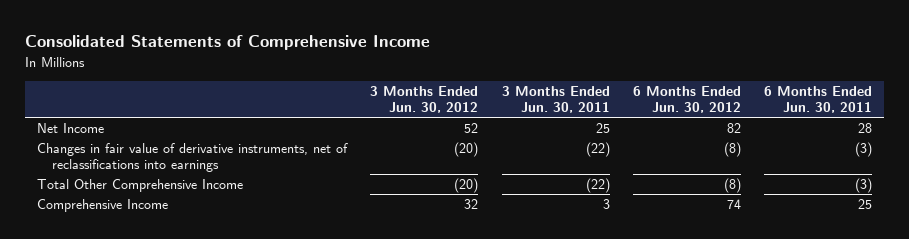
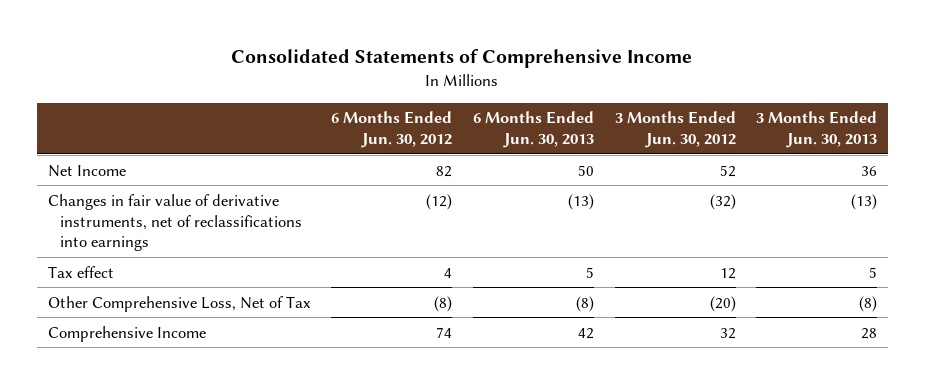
- | 3 Months Ended Jun. 30, 2012 | 3 Months Ended Jun. 30, 2011 | 6 Months Ended Jun. 30, 2012 | 6 Months Ended Jun. 30, 2011
+ | 6 Months Ended Jun. 30, 2012 | 6 Months Ended Jun. 30, 2013 | 3 Months Ended Jun. 30, 2012 | 3 Months Ended Jun. 30, 2013
- Changes in fair value of derivative instruments, net of reclassifications into earnings | (20) | (22) | (8) | (3)
- Total Other Comprehensive Income | (20) | (22) | (8) | (3)
+ Changes in fair value of derivative instruments, net of reclassifications into earnings | (12) | (13) | (32) | (13)
+ Tax effect | 4 | 5 | 12 | 5
+ Other Comprehensive Loss, Net of Tax | (8) | (8) | (20) | (8)

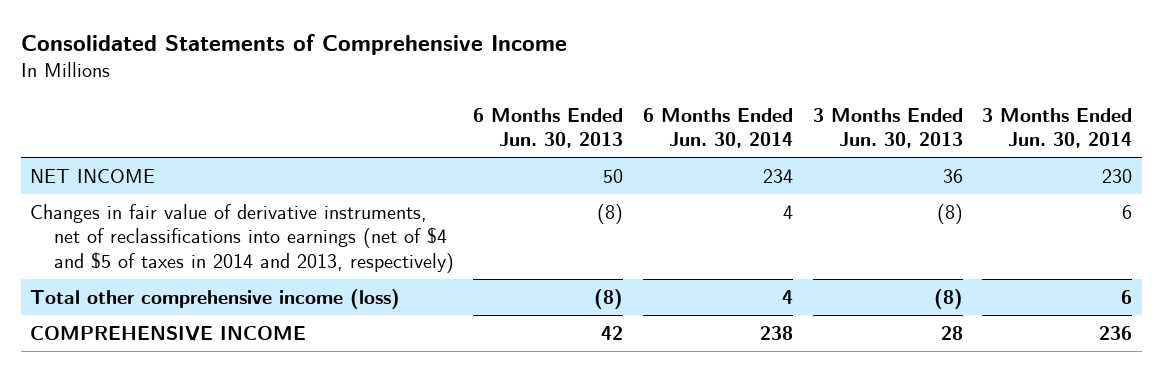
- | 6 Months Ended Jun. 30, 2012 | 6 Months Ended Jun. 30, 2013 | 3 Months Ended Jun. 30, 2012 | 3 Months Ended Jun. 30, 2013
+ | 6 Months Ended Jun. 30, 2013 | 6 Months Ended Jun. 30, 2014 | 3 Months Ended Jun. 30, 2013 | 3 Months Ended Jun. 30, 2014
- Net Income | 82 | 50 | 52 | 36
- Changes in fair value of derivative instruments, net of reclassifications into earnings | (12) | (13) | (32) | (13)
- Tax effect | 4 | 5 | 12 | 5
- Other Comprehensive Loss, Net of Tax | (8) | (8) | (20) | (8)
- Comprehensive Income | 74 | 42 | 32 | 28
+ NET INCOME | 50 | 234 | 36 | 230
+ Changes in fair value of derivative instruments, net of reclassifications into earnings (net of $4 and $5 of taxes in 2014 and 2013, respectively) | (8) | 4 | (8) | 6
+ Total other comprehensive income (loss) | (8) | 4 | (8) | 6
+ COMPREHENSIVE INCOME | 42 | 238 | 28 | 236

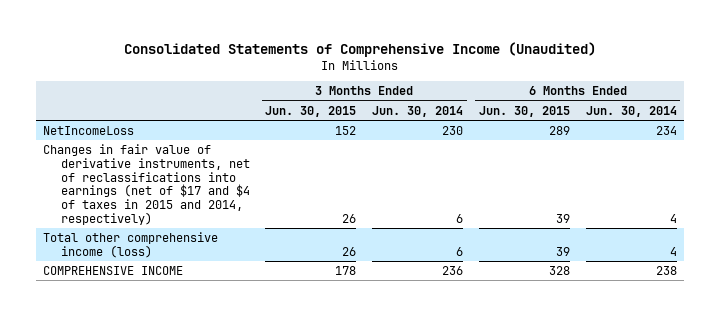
- Consolidated Statements of Comprehensive Income
+ Consolidated Statements of Comprehensive Income (Unaudited)
- | 6 Months Ended Jun. 30, 2013 | 6 Months Ended Jun. 30, 2014 | 3 Months Ended Jun. 30, 2013 | 3 Months Ended Jun. 30, 2014
+ | 3 Months Ended Jun. 30, 2015 | 3 Months Ended Jun. 30, 2014 | 6 Months Ended Jun. 30, 2015 | 6 Months Ended Jun. 30, 2014
- NET INCOME | 50 | 234 | 36 | 230
- Changes in fair value of derivative instruments, net of reclassifications into earnings (net of $4 and $5 of taxes in 2014 and 2013, respectively) | (8) | 4 | (8) | 6
+ NetIncomeLoss | 152 | 230 | 289 | 234
+ Changes in fair value of derivative instruments, net of reclassifications into earnings (net of $17 and $4 of taxes in 2015 and 2014, respectively) | 26 | 6 | 39 | 4

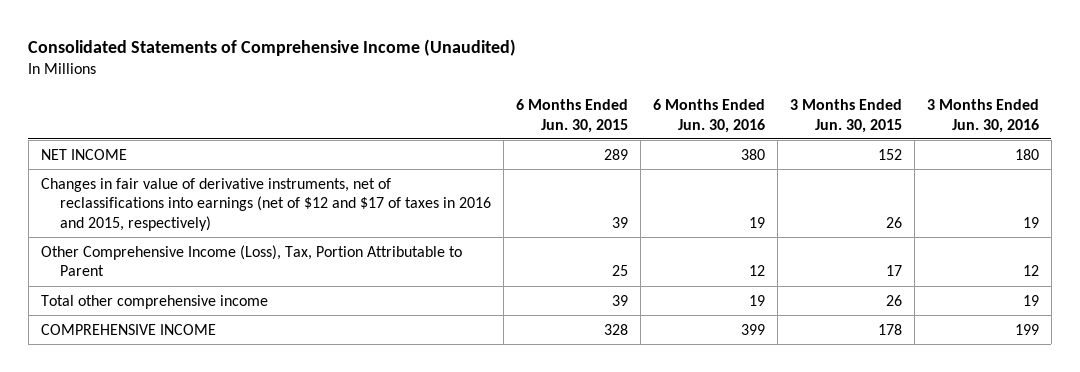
- | 3 Months Ended Jun. 30, 2015 | 3 Months Ended Jun. 30, 2014 | 6 Months Ended Jun. 30, 2015 | 6 Months Ended Jun. 30, 2014
+ | 6 Months Ended Jun. 30, 2015 | 6 Months Ended Jun. 30, 2016 | 3 Months Ended Jun. 30, 2015 | 3 Months Ended Jun. 30, 2016
- NetIncomeLoss | 152 | 230 | 289 | 234
- Changes in fair value of derivative instruments, net of reclassifications into earnings (net of $17 and $4 of taxes in 2015 and 2014, respectively) | 26 | 6 | 39 | 4
- Total other comprehensive income (loss) | 26 | 6 | 39 | 4
+ NET INCOME | 289 | 380 | 152 | 180
+ Changes in fair value of derivative instruments, net of reclassifications into earnings (net of $12 and $17 of taxes in 2016 and 2015, respectively) | 39 | 19 | 26 | 19
+ Other Comprehensive Income (Loss), Tax, Portion Attributable to Parent | 25 | 12 | 17 | 12
+ Total other comprehensive income | 39 | 19 | 26 | 19

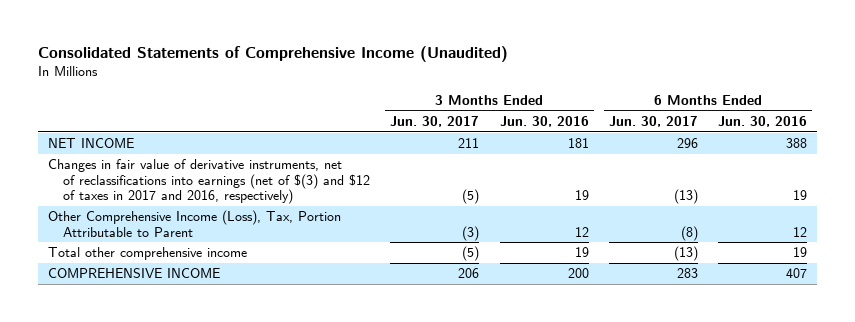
- | 6 Months Ended Jun. 30, 2015 | 6 Months Ended Jun. 30, 2016 | 3 Months Ended Jun. 30, 2015 | 3 Months Ended Jun. 30, 2016
+ | 3 Months Ended Jun. 30, 2017 | 3 Months Ended Jun. 30, 2016 | 6 Months Ended Jun. 30, 2017 | 6 Months Ended Jun. 30, 2016
- NET INCOME | 289 | 380 | 152 | 180
- Changes in fair value of derivative instruments, net of reclassifications into earnings (net of $12 and $17 of taxes in 2016 and 2015, respectively) | 39 | 19 | 26 | 19
+ NET INCOME | 211 | 181 | 296 | 388
+ Changes in fair value of derivative instruments, net of reclassifications into earnings (net of $(3) and $12 of taxes in 2017 and 2016, respectively) | (5) | 19 | (13) | 19
- COMPREHENSIVE INCOME | 328 | 399 | 178 | 199
+ COMPREHENSIVE INCOME | 206 | 200 | 283 | 407

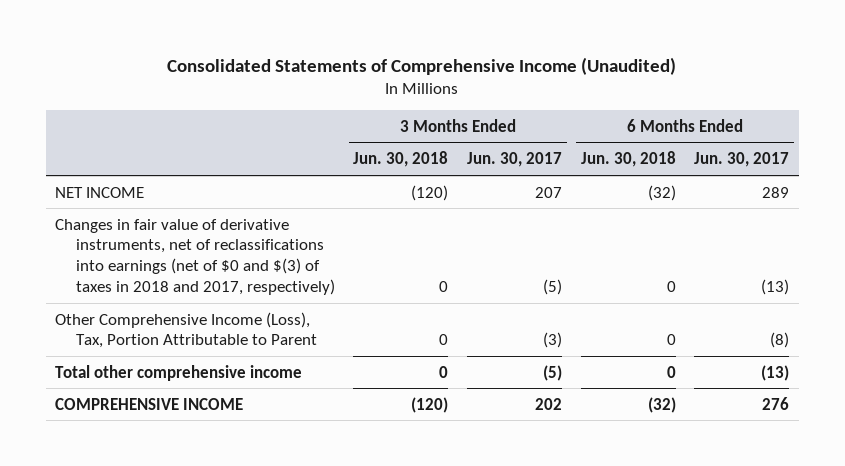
- | 3 Months Ended Jun. 30, 2017 | 3 Months Ended Jun. 30, 2016 | 6 Months Ended Jun. 30, 2017 | 6 Months Ended Jun. 30, 2016
+ | 3 Months Ended Jun. 30, 2018 | 3 Months Ended Jun. 30, 2017 | 6 Months Ended Jun. 30, 2018 | 6 Months Ended Jun. 30, 2017
- NET INCOME | 211 | 181 | 296 | 388
- Changes in fair value of derivative instruments, net of reclassifications into earnings (net of $(3) and $12 of taxes in 2017 and 2016, respectively) | (5) | 19 | (13) | 19
+ NET INCOME | (120) | 207 | (32) | 289
+ Changes in fair value of derivative instruments, net of reclassifications into earnings (net of $0 and $(3) of taxes in 2018 and 2017, respectively) | 0 | (5) | 0 | (13)
- COMPREHENSIVE INCOME | 206 | 200 | 283 | 407
+ COMPREHENSIVE INCOME | (120) | 202 | (32) | 276

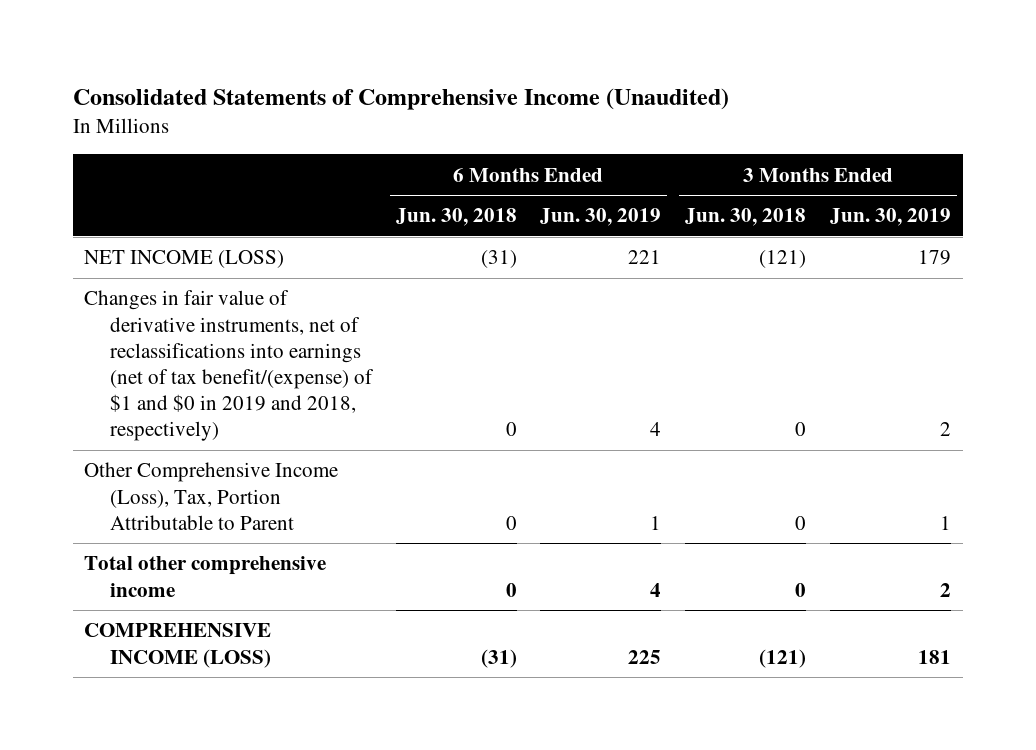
- | 3 Months Ended Jun. 30, 2018 | 3 Months Ended Jun. 30, 2017 | 6 Months Ended Jun. 30, 2018 | 6 Months Ended Jun. 30, 2017
+ | 6 Months Ended Jun. 30, 2018 | 6 Months Ended Jun. 30, 2019 | 3 Months Ended Jun. 30, 2018 | 3 Months Ended Jun. 30, 2019
- NET INCOME | (120) | 207 | (32) | 289
- Changes in fair value of derivative instruments, net of reclassifications into earnings (net of $0 and $(3) of taxes in 2018 and 2017, respectively) | 0 | (5) | 0 | (13)
+ NET INCOME (LOSS) | (31) | 221 | (121) | 179
+ Changes in fair value of derivative instruments, net of reclassifications into earnings (net of tax benefit/(expense) of $1 and $0 in 2019 and 2018, respectively) | 0 | 4 | 0 | 2
- COMPREHENSIVE INCOME | (120) | 202 | (32) | 276
+ COMPREHENSIVE INCOME (LOSS) | (31) | 225 | (121) | 181

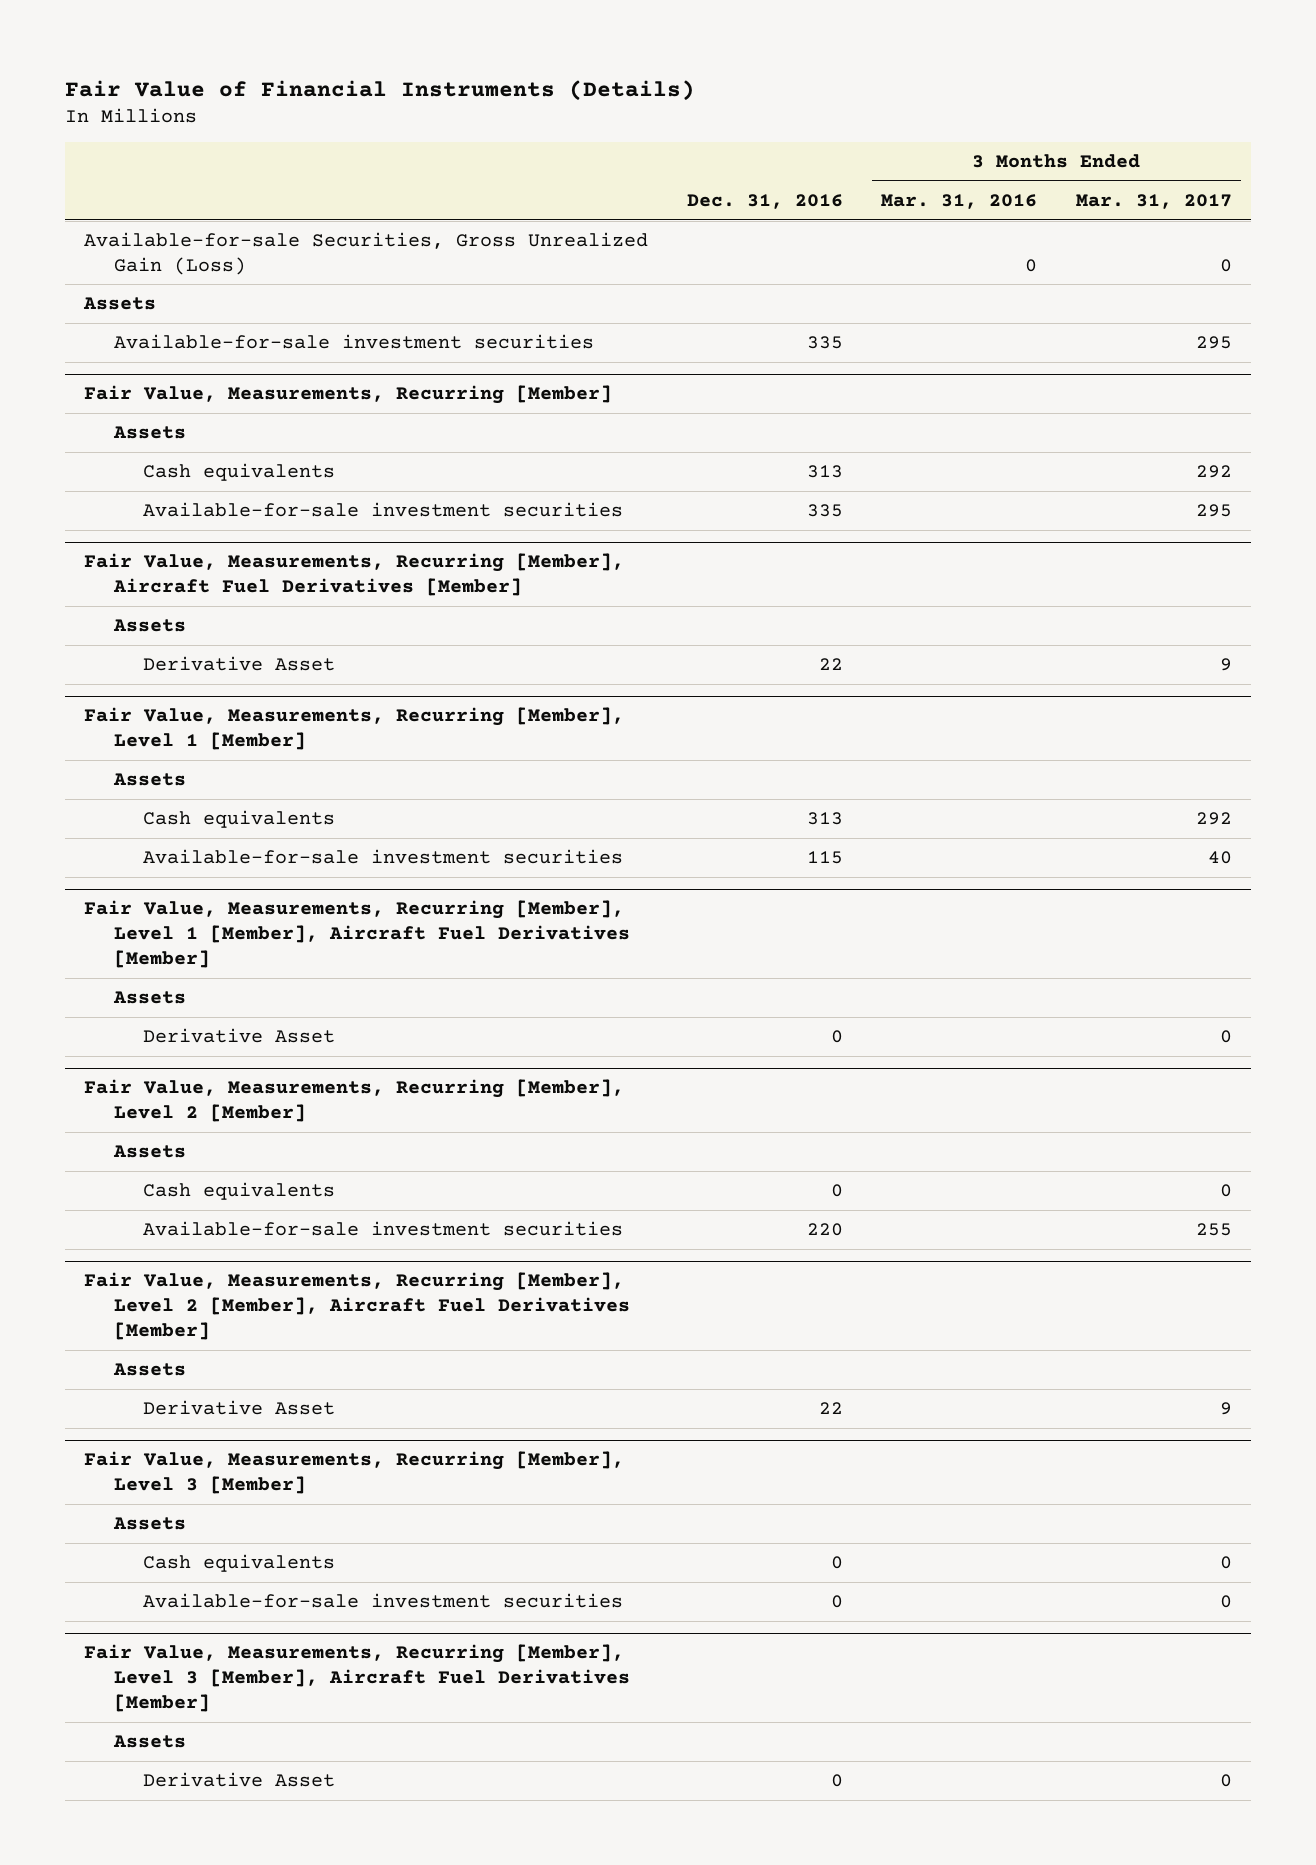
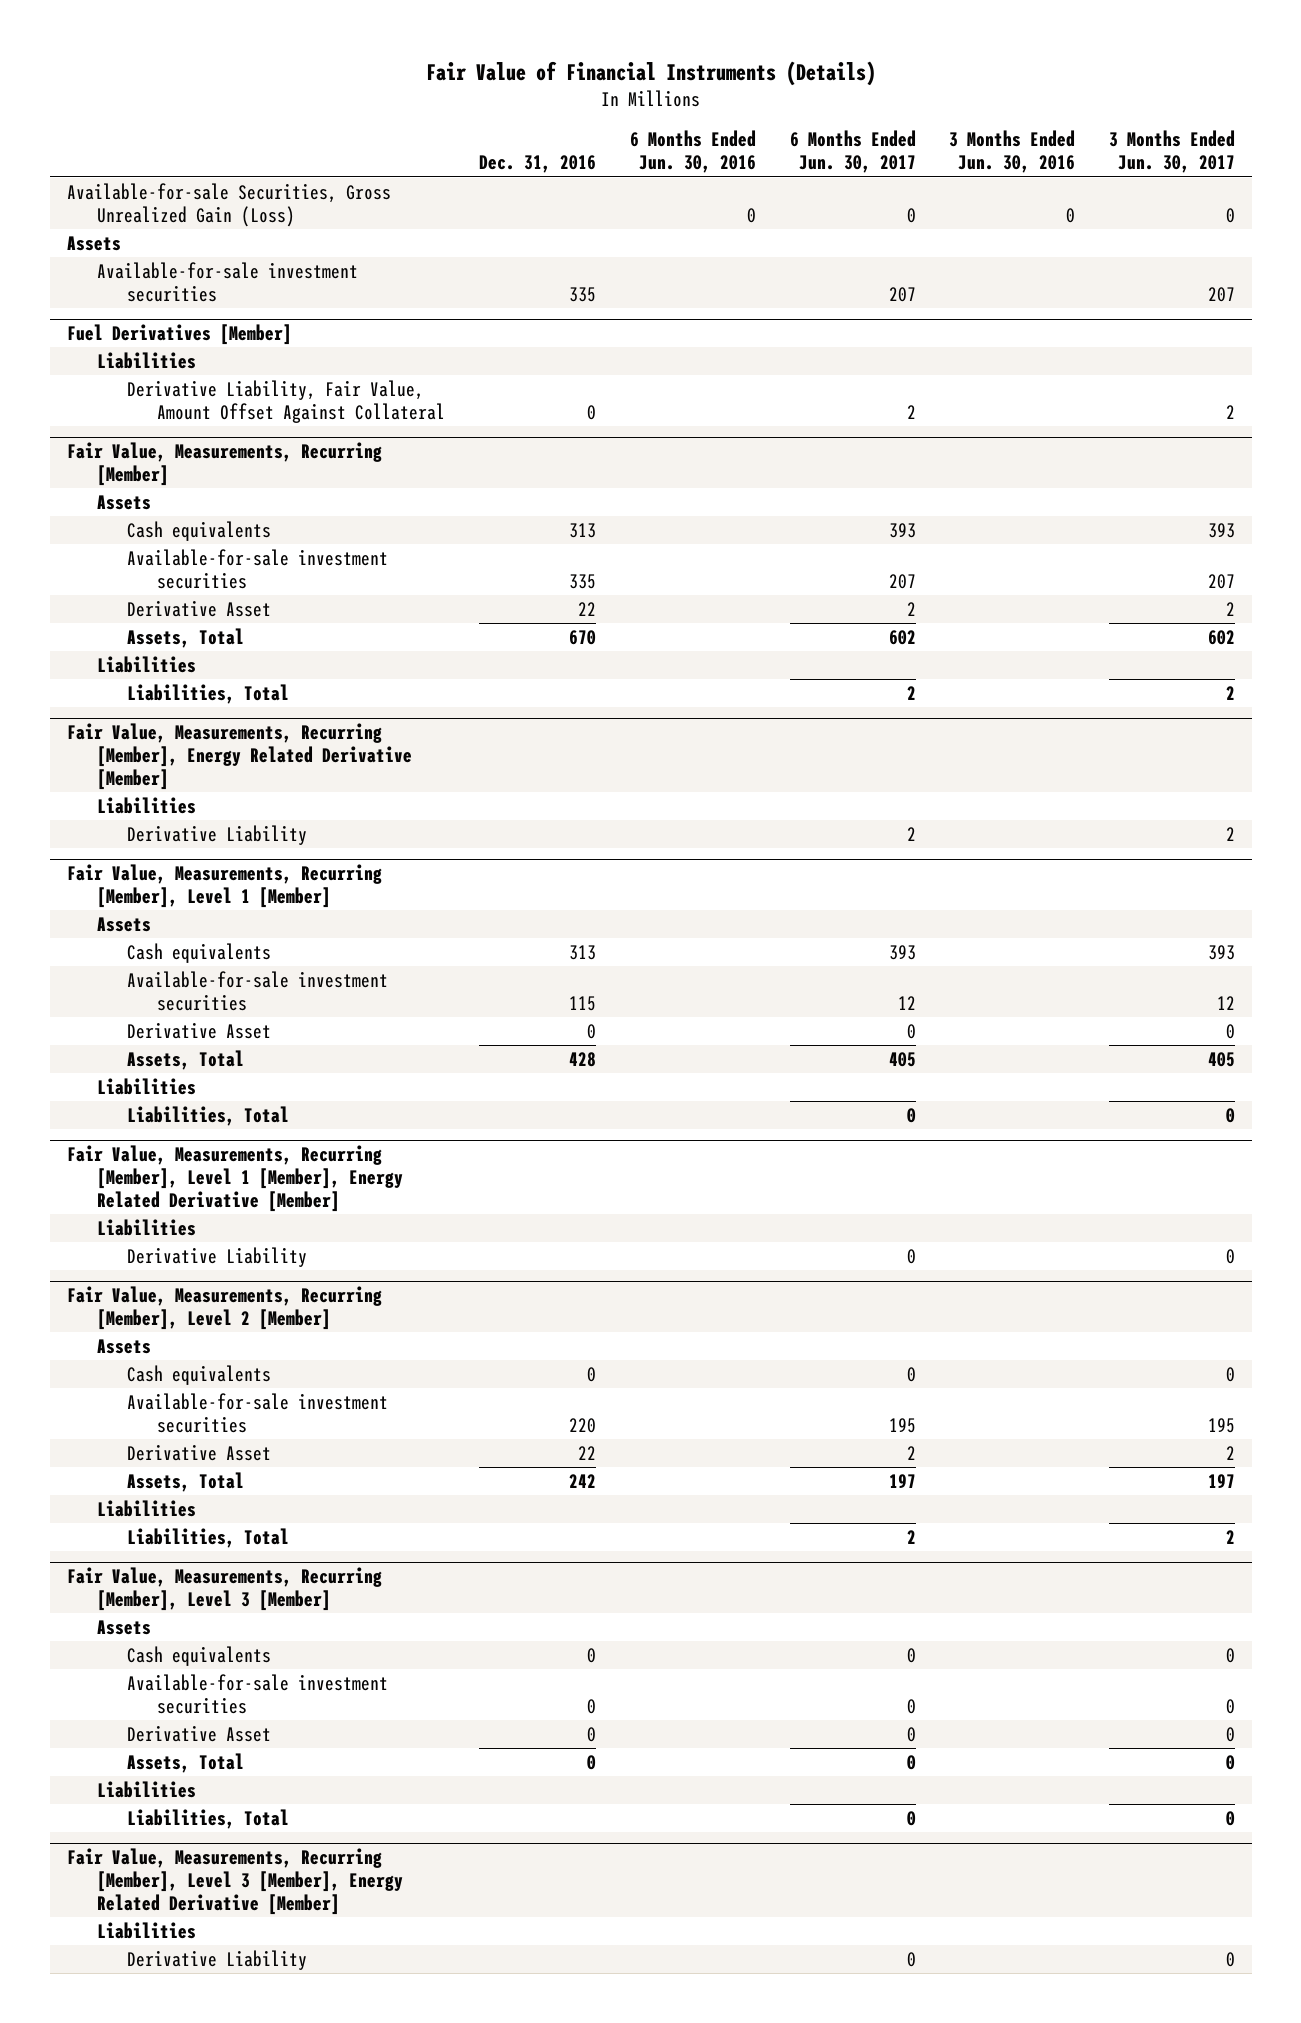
- | Dec. 31, 2016 | 3 Months Ended Mar. 31, 2016 | 3 Months Ended Mar. 31, 2017
+ | Dec. 31, 2016 | 6 Months Ended Jun. 30, 2016 | 6 Months Ended Jun. 30, 2017 | 3 Months Ended Jun. 30, 2016 | 3 Months Ended Jun. 30, 2017
+ Fuel Derivatives [Member]
+ Liabilities
+ Derivative Liability, Fair Value, Amount Offset Against Collateral | 0 | | 2 | | 2
- Fair Value, Measurements, Recurring [Member], Aircraft Fuel Derivatives [Member]
- Assets
@ Fair Value, Measurements, Recurring [Member]
+ Assets, Total | 670 | | 602 | | 602
+ Liabilities
+ Liabilities, Total | | | 2 | | 2
+ Fair Value, Measurements, Recurring [Member], Energy Related Derivative [Member]
+ Liabilities
+ Derivative Liability | | | 2 | | 2
- Fair Value, Measurements, Recurring [Member], Level 1 [Member], Aircraft Fuel Derivatives [Member]
- Assets
@ Fair Value, Measurements, Recurring [Member], Level 1 [Member]
+ Assets, Total | 428 | | 405 | | 405
+ Liabilities
+ Liabilities, Total | | | 0 | | 0
+ Fair Value, Measurements, Recurring [Member], Level 1 [Member], Energy Related Derivative [Member]
+ Liabilities
+ Derivative Liability | | | 0 | | 0
- Fair Value, Measurements, Recurring [Member], Level 2 [Member], Aircraft Fuel Derivatives [Member]
- Assets
@ Fair Value, Measurements, Recurring [Member], Level 2 [Member]
+ Assets, Total | 242 | | 197 | | 197
+ Liabilities
+ Liabilities, Total | | | 2 | | 2
- Fair Value, Measurements, Recurring [Member], Level 3 [Member], Aircraft Fuel Derivatives [Member]
- Assets
@ Fair Value, Measurements, Recurring [Member], Level 3 [Member]
+ Assets, Total | 0 | | 0 | | 0
+ Liabilities
+ Liabilities, Total | | | 0 | | 0
+ Fair Value, Measurements, Recurring [Member], Level 3 [Member], Energy Related Derivative [Member]
+ Liabilities
+ Derivative Liability | | | 0 | | 0

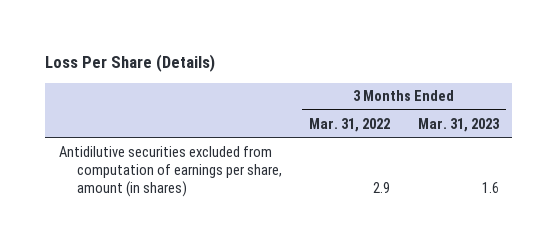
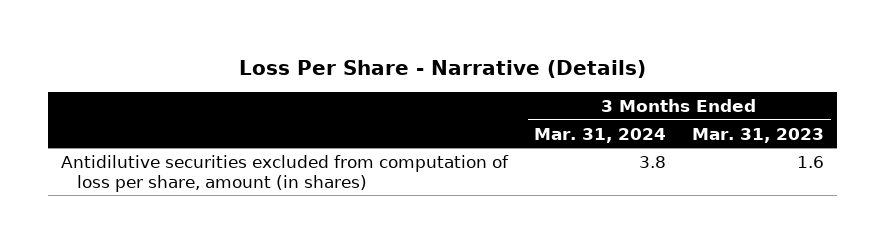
- Loss Per Share (Details)
+ Loss Per Share - Narrative (Details)
- | 3 Months Ended Mar. 31, 2022 | 3 Months Ended Mar. 31, 2023
+ | 3 Months Ended Mar. 31, 2024 | 3 Months Ended Mar. 31, 2023
- Antidilutive securities excluded from computation of earnings per share, amount (in shares) | 2.9 | 1.6
+ Antidilutive securities excluded from computation of loss per share, amount (in shares) | 3.8 | 1.6

